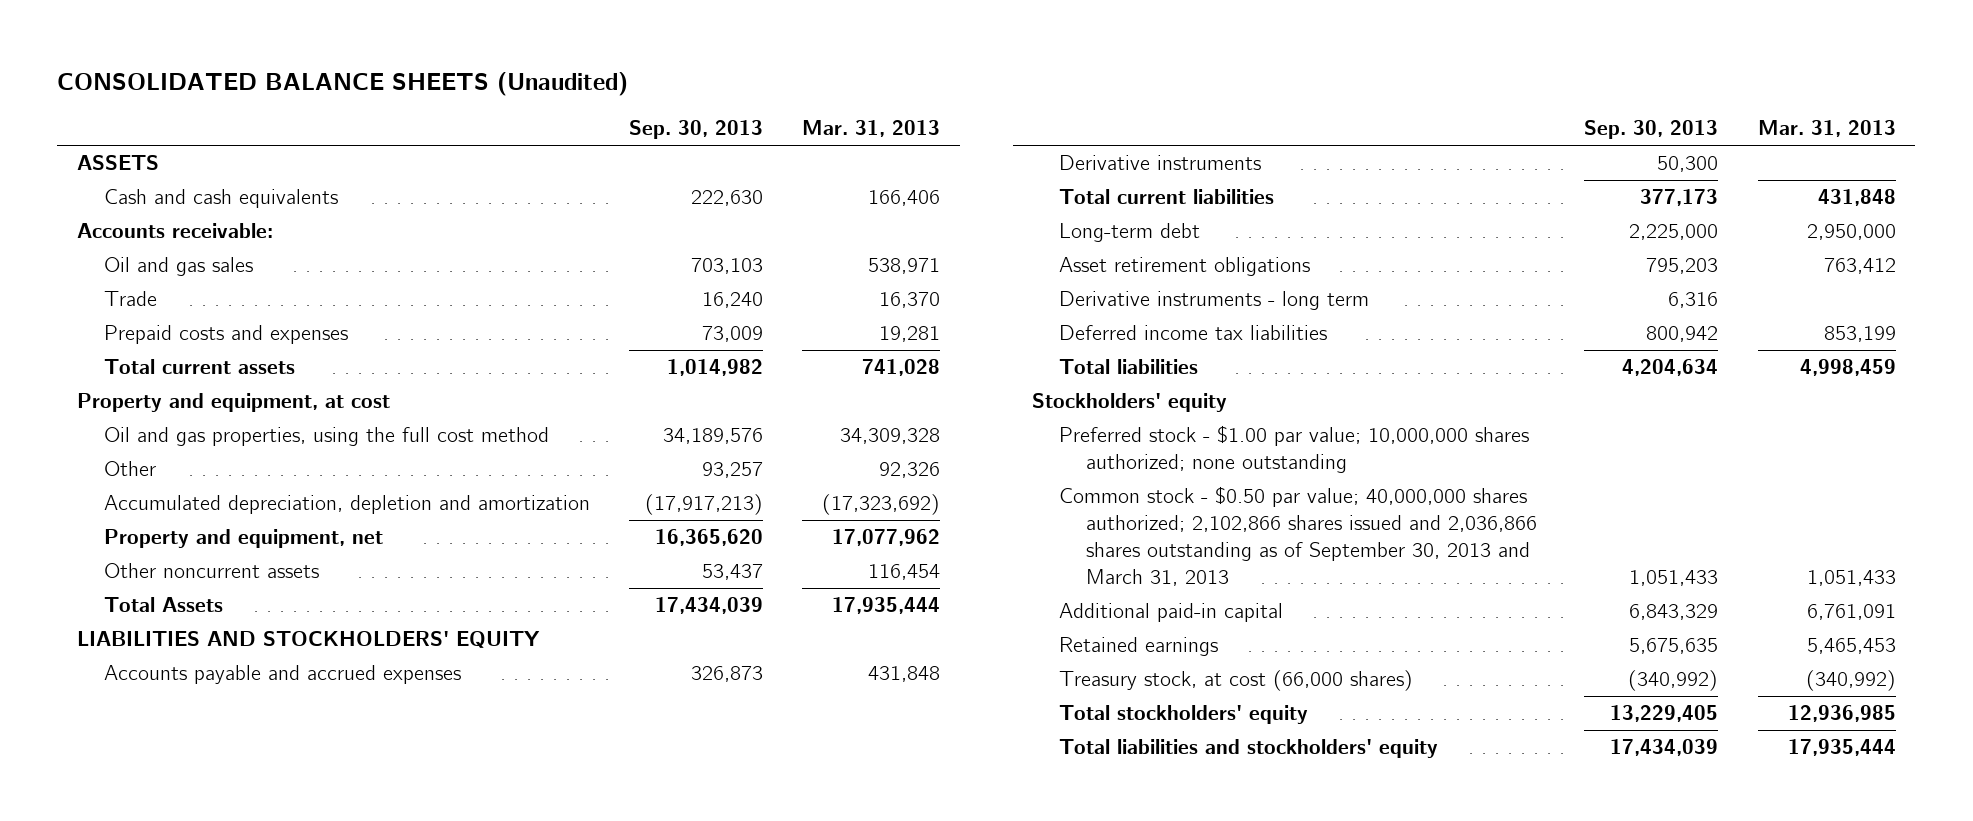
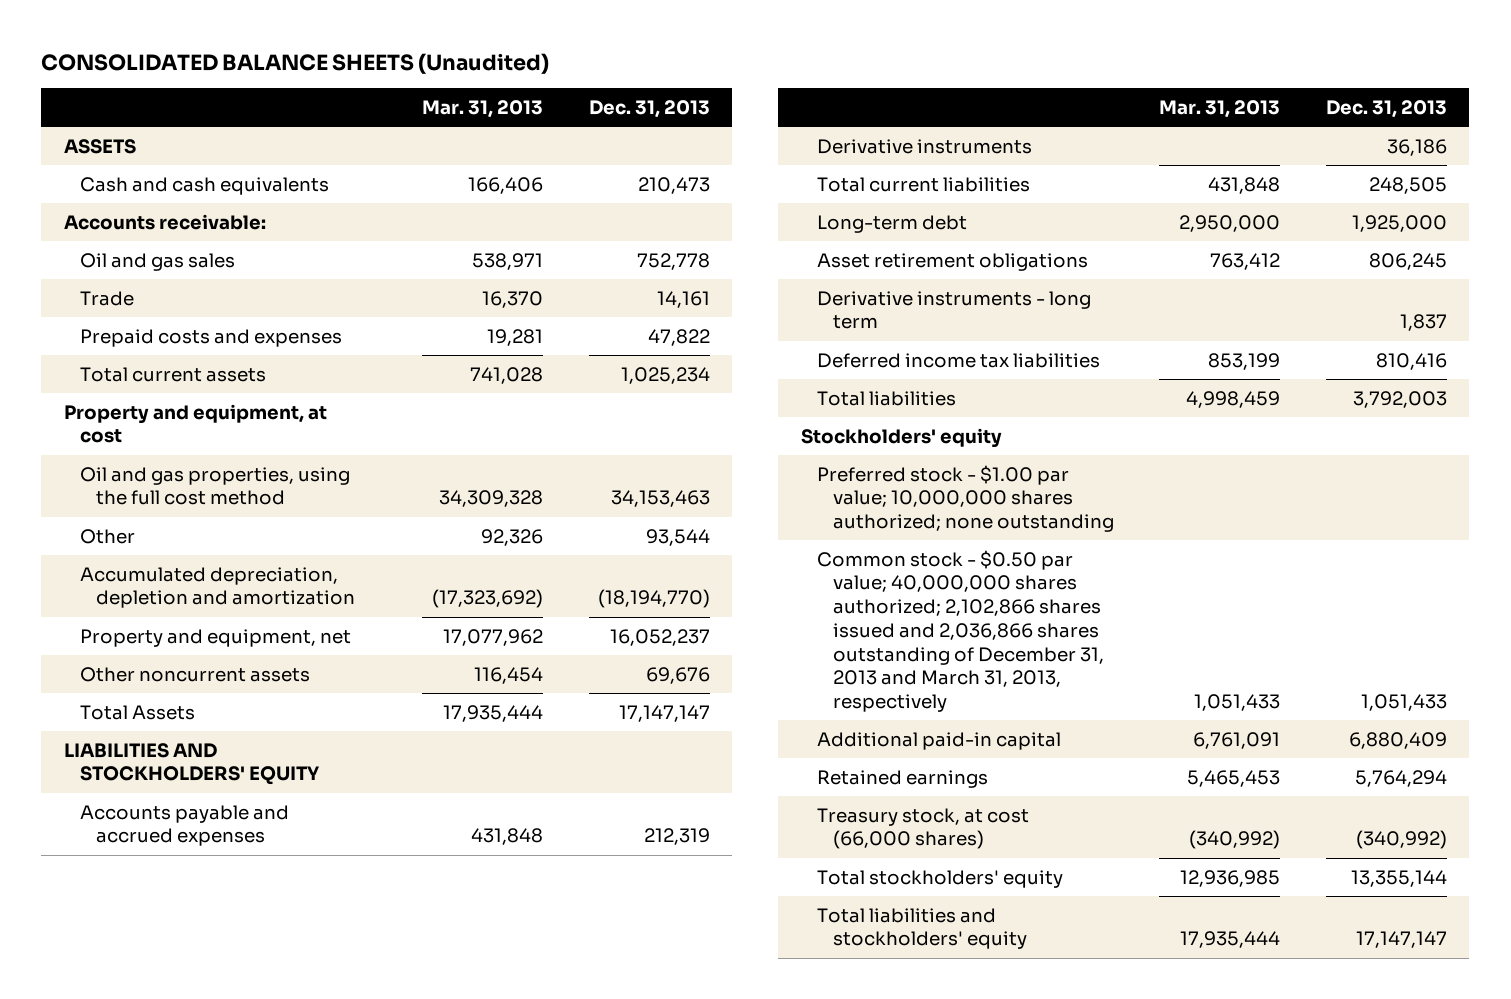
- | Sep. 30, 2013 | Mar. 31, 2013
+ | Mar. 31, 2013 | Dec. 31, 2013
- Common stock - $0.50 par value; 40,000,000 shares authorized; 2,102,866 shares issued and 2,036,866 shares outstanding as of September 30, 2013 and March 31, 2013 | 1,051,433 | 1,051,433
+ Common stock - $0.50 par value; 40,000,000 shares authorized; 2,102,866 shares issued and 2,036,866 shares outstanding of December 31, 2013 and March 31, 2013, respectively | 1,051,433 | 1,051,433

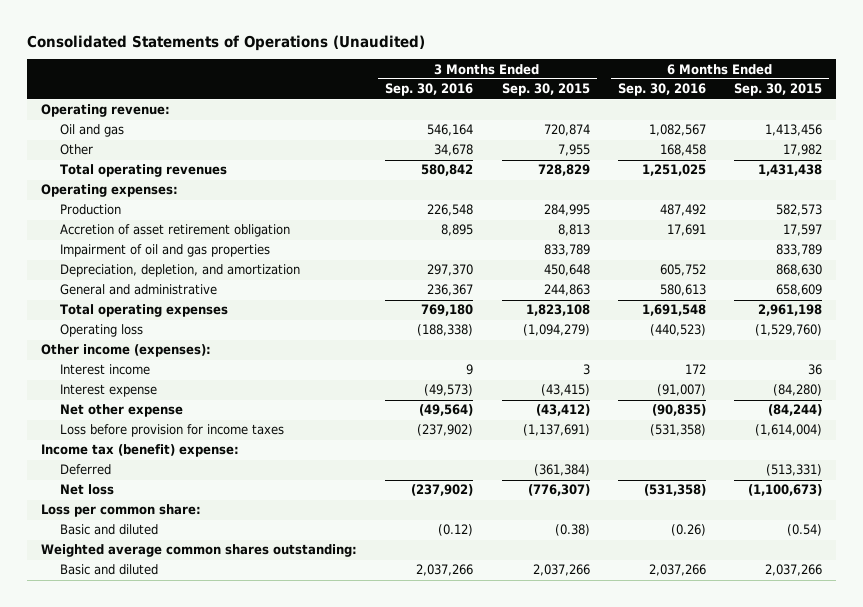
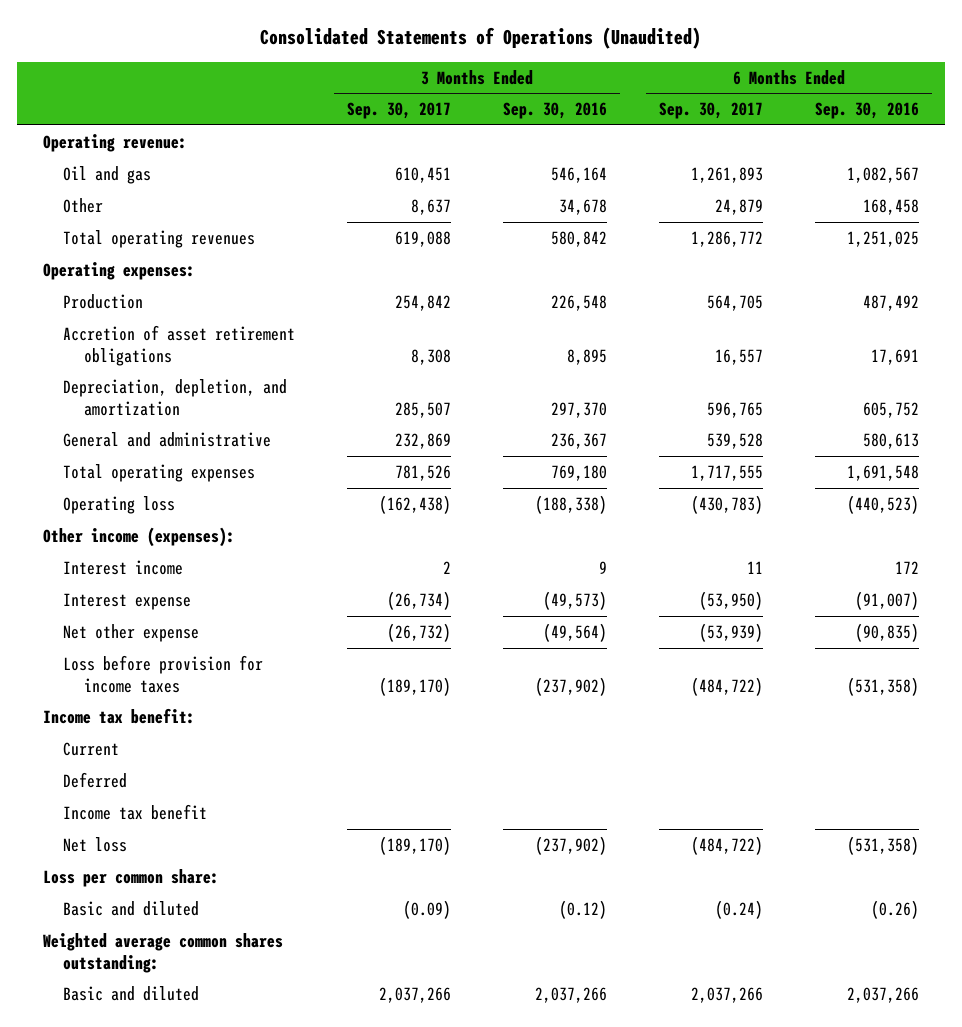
- | 3 Months Ended Sep. 30, 2016 | 3 Months Ended Sep. 30, 2015 | 6 Months Ended Sep. 30, 2016 | 6 Months Ended Sep. 30, 2015
+ | 3 Months Ended Sep. 30, 2017 | 3 Months Ended Sep. 30, 2016 | 6 Months Ended Sep. 30, 2017 | 6 Months Ended Sep. 30, 2016
- Accretion of asset retirement obligation | 8,895 | 8,813 | 17,691 | 17,597
- Impairment of oil and gas properties | | 833,789 | | 833,789
+ Accretion of asset retirement obligations | 8,308 | 8,895 | 16,557 | 17,691
- Income tax (benefit) expense:
+ Income tax benefit:
+ Current
+ Income tax benefit

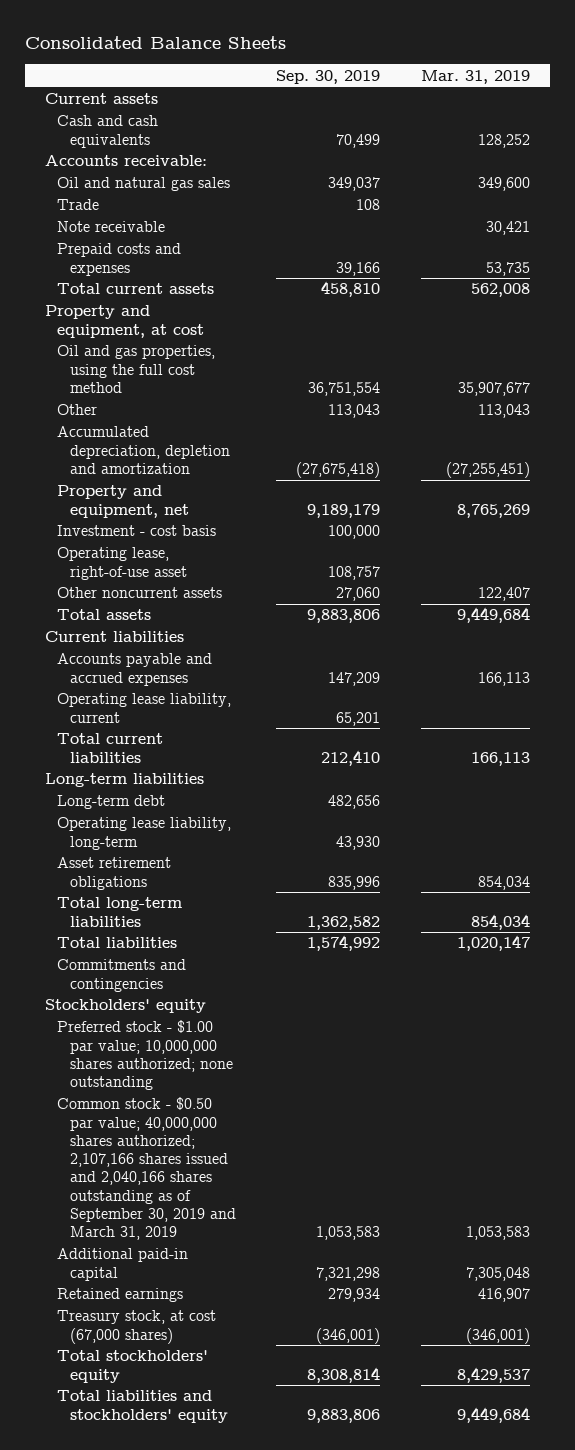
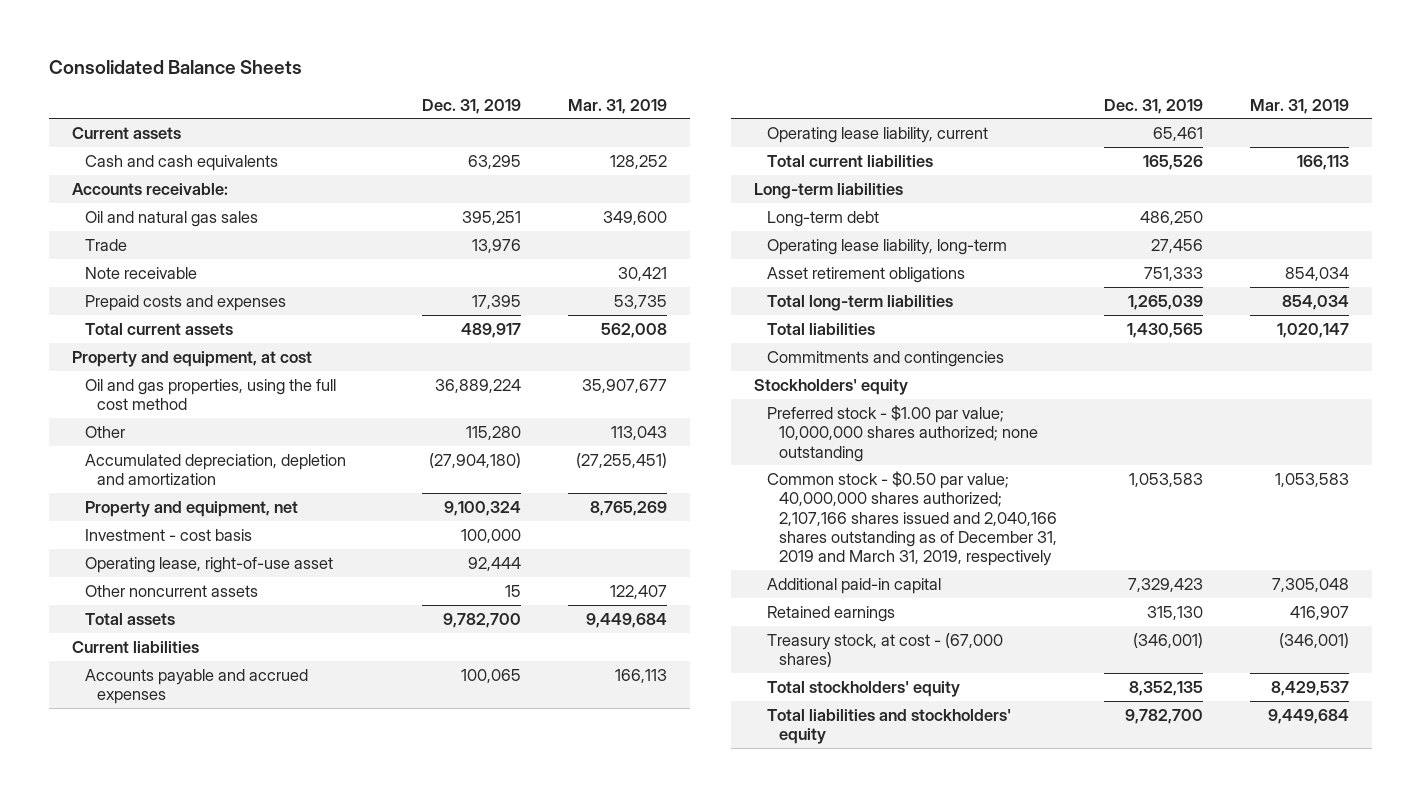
- | Sep. 30, 2019 | Mar. 31, 2019
+ | Dec. 31, 2019 | Mar. 31, 2019
- Common stock - $0.50 par value; 40,000,000 shares authorized; 2,107,166 shares issued and 2,040,166 shares outstanding as of September 30, 2019 and March 31, 2019 | 1,053,583 | 1,053,583
+ Common stock - $0.50 par value; 40,000,000 shares authorized; 2,107,166 shares issued and 2,040,166 shares outstanding as of December 31, 2019 and March 31, 2019, respectively | 1,053,583 | 1,053,583
- Treasury stock, at cost (67,000 shares) | (346,001) | (346,001)
+ Treasury stock, at cost - (67,000 shares) | (346,001) | (346,001)

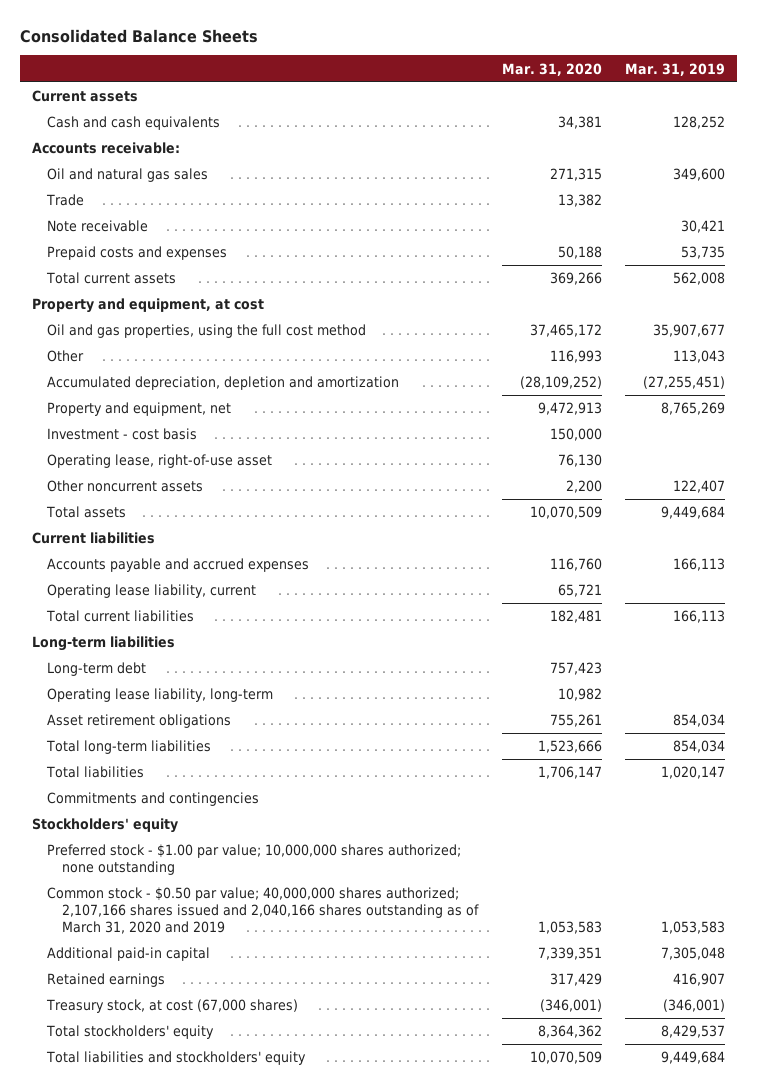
- | Dec. 31, 2019 | Mar. 31, 2019
+ | Mar. 31, 2020 | Mar. 31, 2019
- Common stock - $0.50 par value; 40,000,000 shares authorized; 2,107,166 shares issued and 2,040,166 shares outstanding as of December 31, 2019 and March 31, 2019, respectively | 1,053,583 | 1,053,583
+ Common stock - $0.50 par value; 40,000,000 shares authorized; 2,107,166 shares issued and 2,040,166 shares outstanding as of March 31, 2020 and 2019 | 1,053,583 | 1,053,583
- Treasury stock, at cost - (67,000 shares) | (346,001) | (346,001)
+ Treasury stock, at cost (67,000 shares) | (346,001) | (346,001)

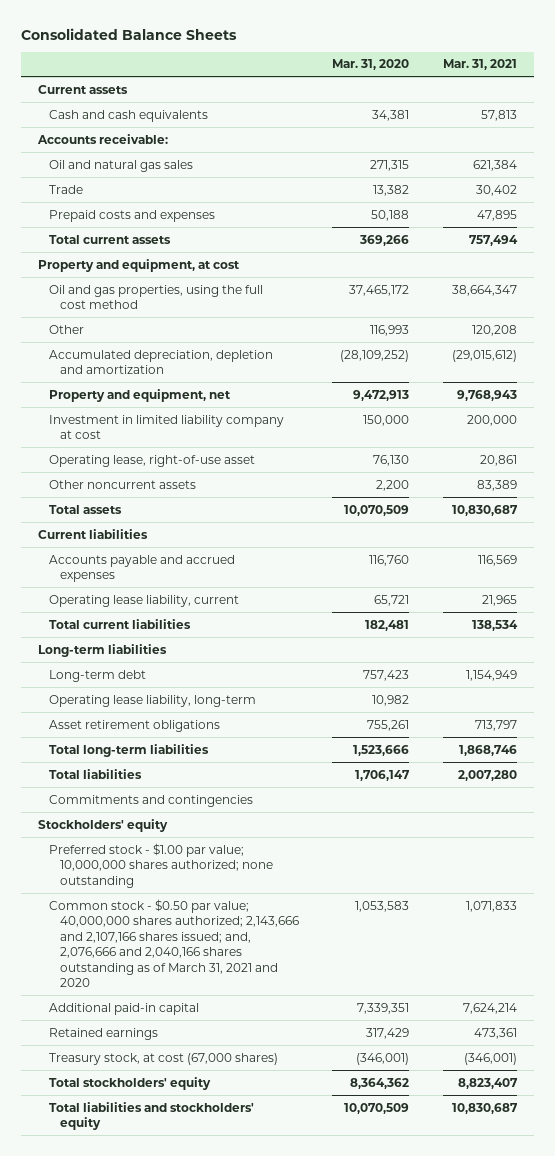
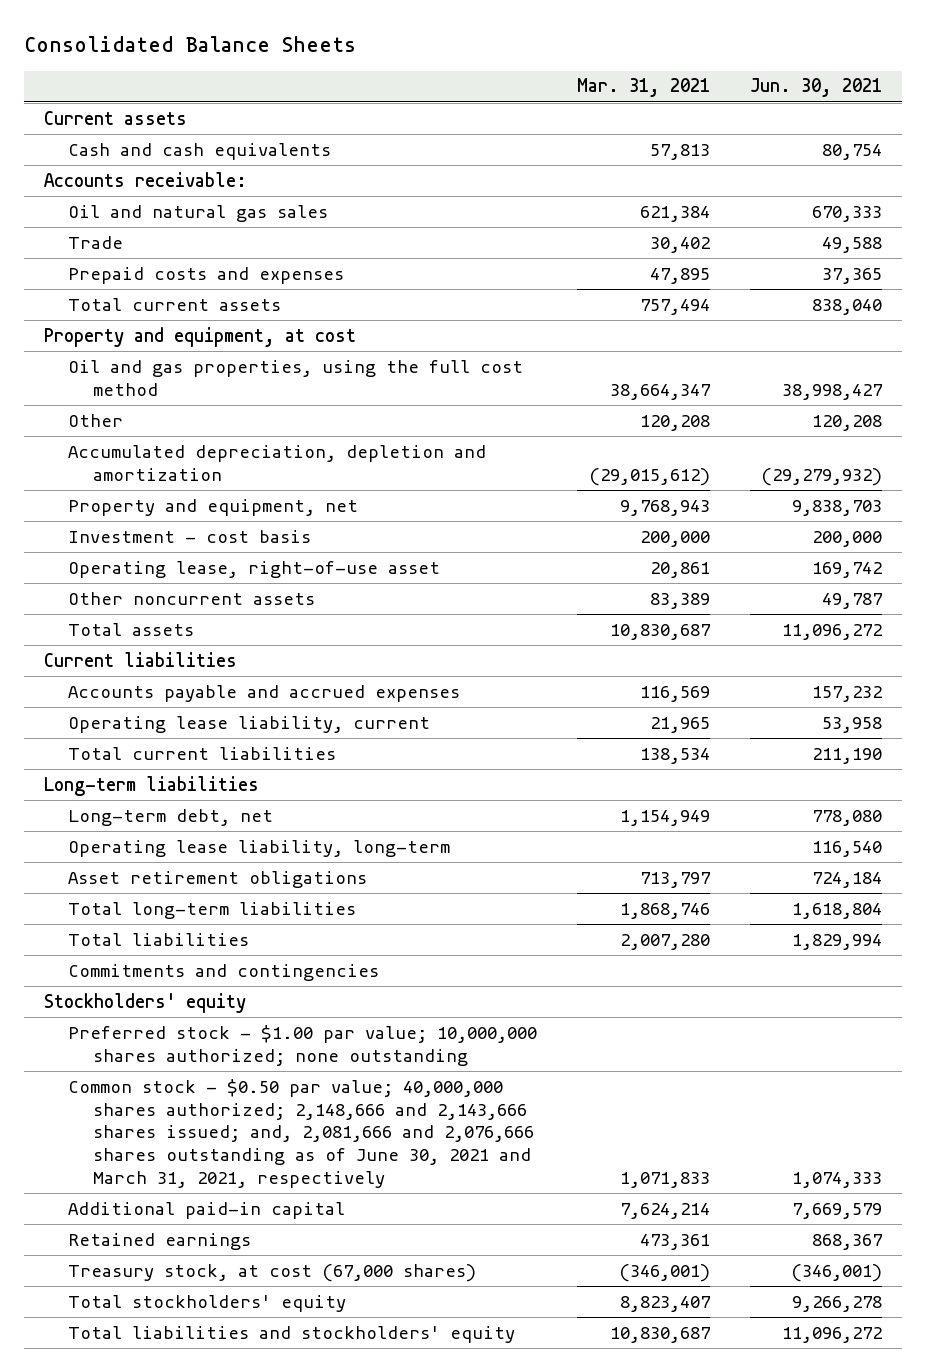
- | Mar. 31, 2020 | Mar. 31, 2021
+ | Mar. 31, 2021 | Jun. 30, 2021
- Investment in limited liability company at cost | 150,000 | 200,000
+ Investment - cost basis | 200,000 | 200,000
- Long-term debt | 757,423 | 1,154,949
+ Long-term debt, net | 1,154,949 | 778,080
- Common stock - $0.50 par value; 40,000,000 shares authorized; 2,143,666 and 2,107,166 shares issued; and, 2,076,666 and 2,040,166 shares outstanding as of March 31, 2021 and 2020 | 1,053,583 | 1,071,833
+ Common stock - $0.50 par value; 40,000,000 shares authorized; 2,148,666 and 2,143,666 shares issued; and, 2,081,666 and 2,076,666 shares outstanding as of June 30, 2021 and March 31, 2021, respectively | 1,071,833 | 1,074,333

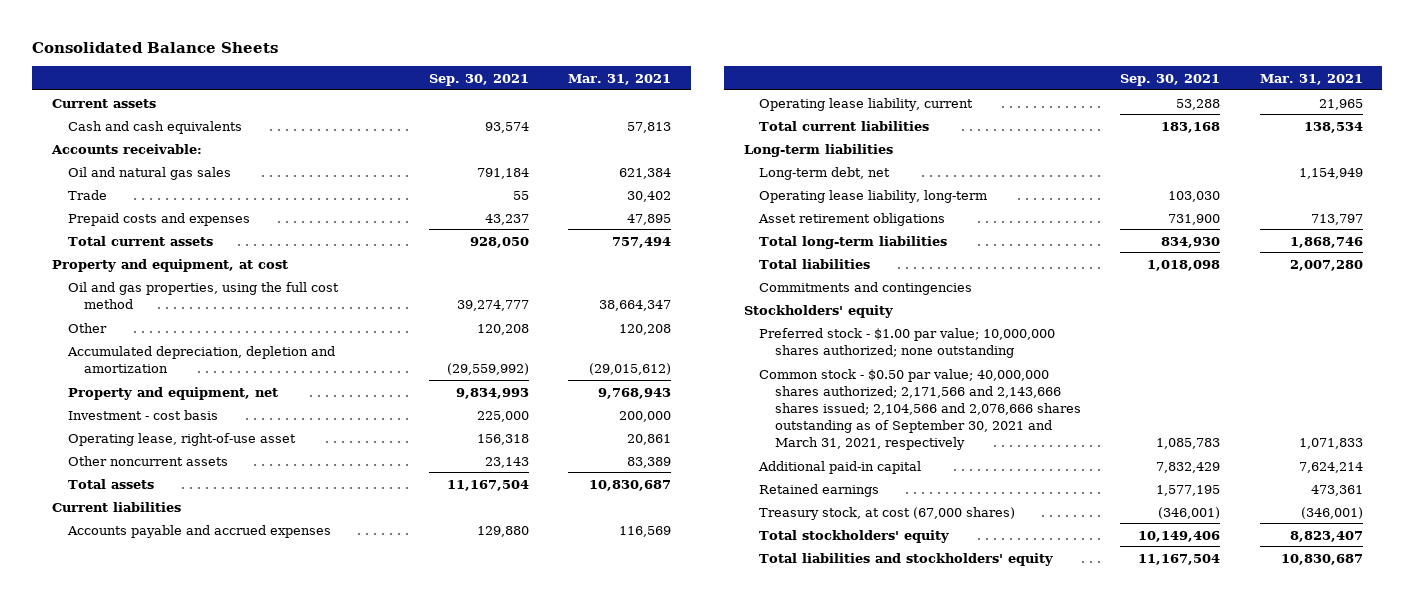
- | Mar. 31, 2021 | Jun. 30, 2021
+ | Sep. 30, 2021 | Mar. 31, 2021
- Common stock - $0.50 par value; 40,000,000 shares authorized; 2,148,666 and 2,143,666 shares issued; and, 2,081,666 and 2,076,666 shares outstanding as of June 30, 2021 and March 31, 2021, respectively | 1,071,833 | 1,074,333
+ Common stock - $0.50 par value; 40,000,000 shares authorized; 2,171,566 and 2,143,666 shares issued; 2,104,566 and 2,076,666 shares outstanding as of September 30, 2021 and March 31, 2021, respectively | 1,085,783 | 1,071,833

